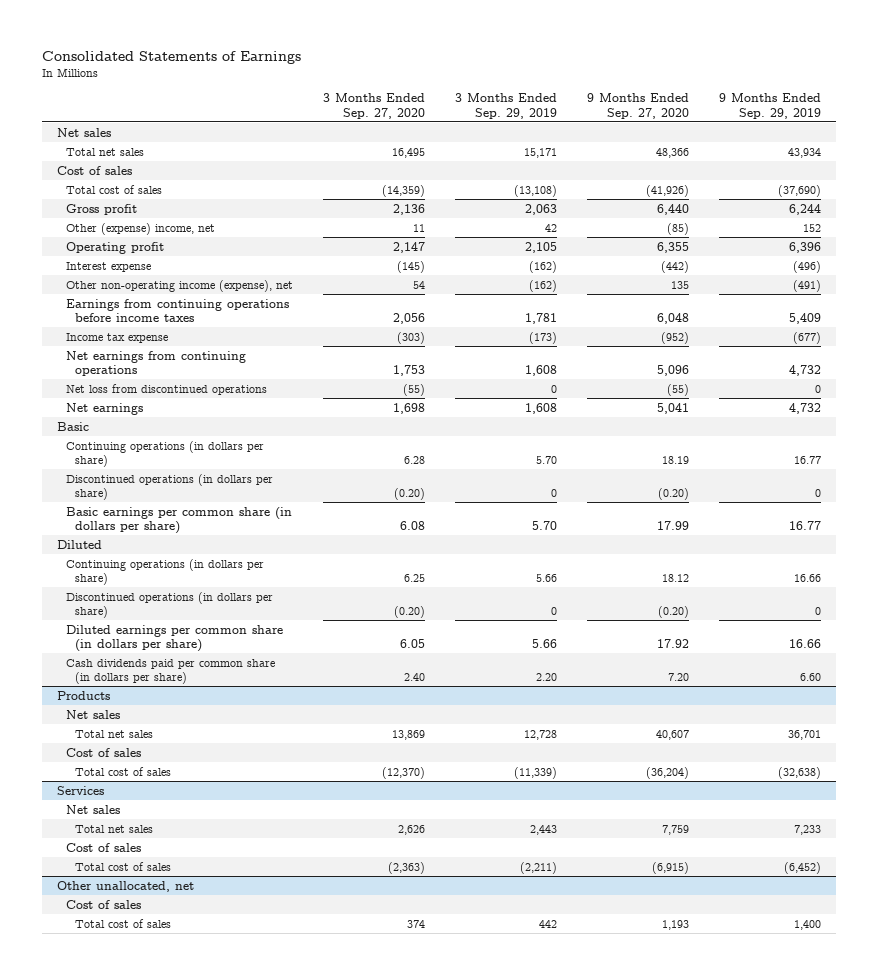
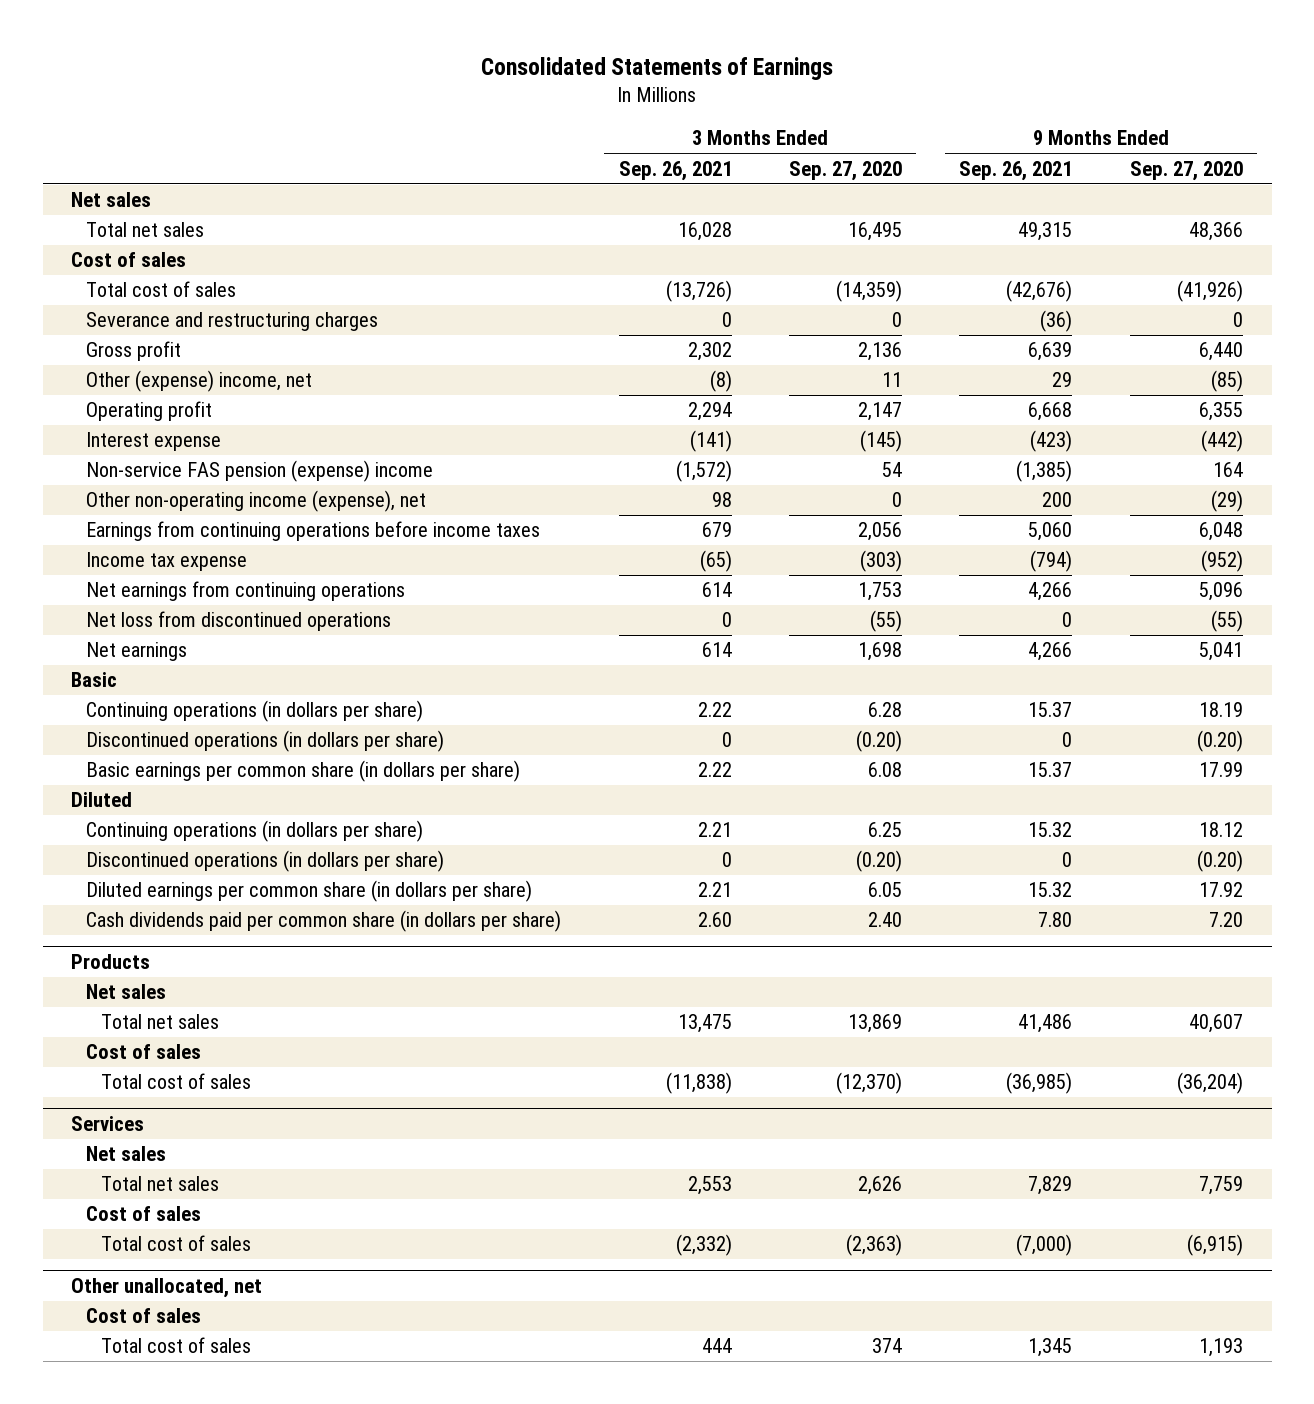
- | 3 Months Ended Sep. 27, 2020 | 3 Months Ended Sep. 29, 2019 | 9 Months Ended Sep. 27, 2020 | 9 Months Ended Sep. 29, 2019
+ | 3 Months Ended Sep. 26, 2021 | 3 Months Ended Sep. 27, 2020 | 9 Months Ended Sep. 26, 2021 | 9 Months Ended Sep. 27, 2020
+ Severance and restructuring charges | 0 | 0 | (36) | 0
- Other non-operating income (expense), net | 54 | (162) | 135 | (491)
+ Non-service FAS pension (expense) income | (1,572) | 54 | (1,385) | 164
+ Other non-operating income (expense), net | 98 | 0 | 200 | (29)

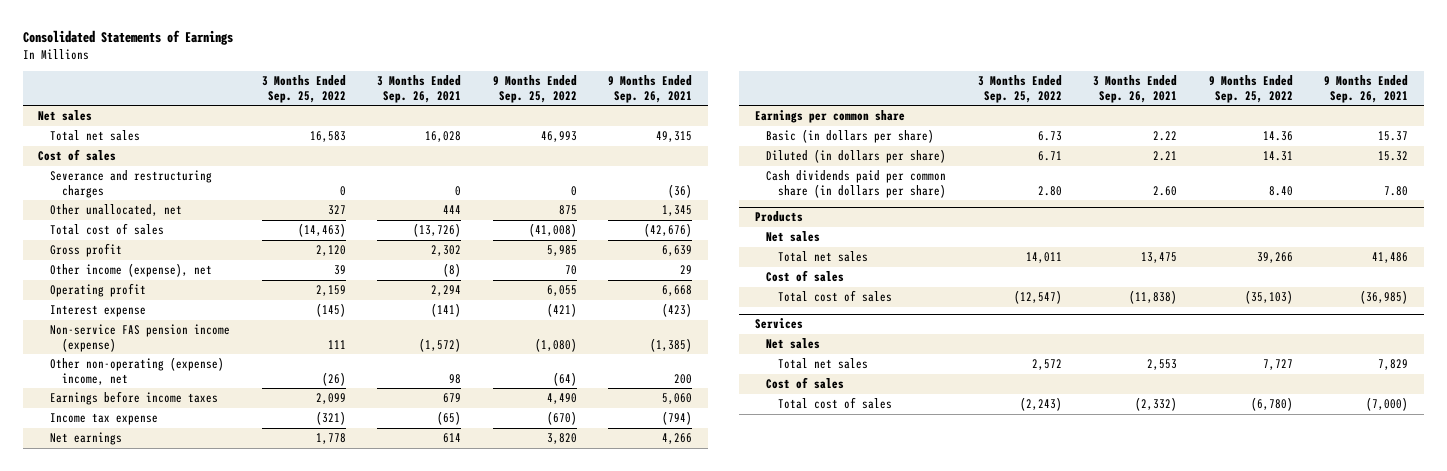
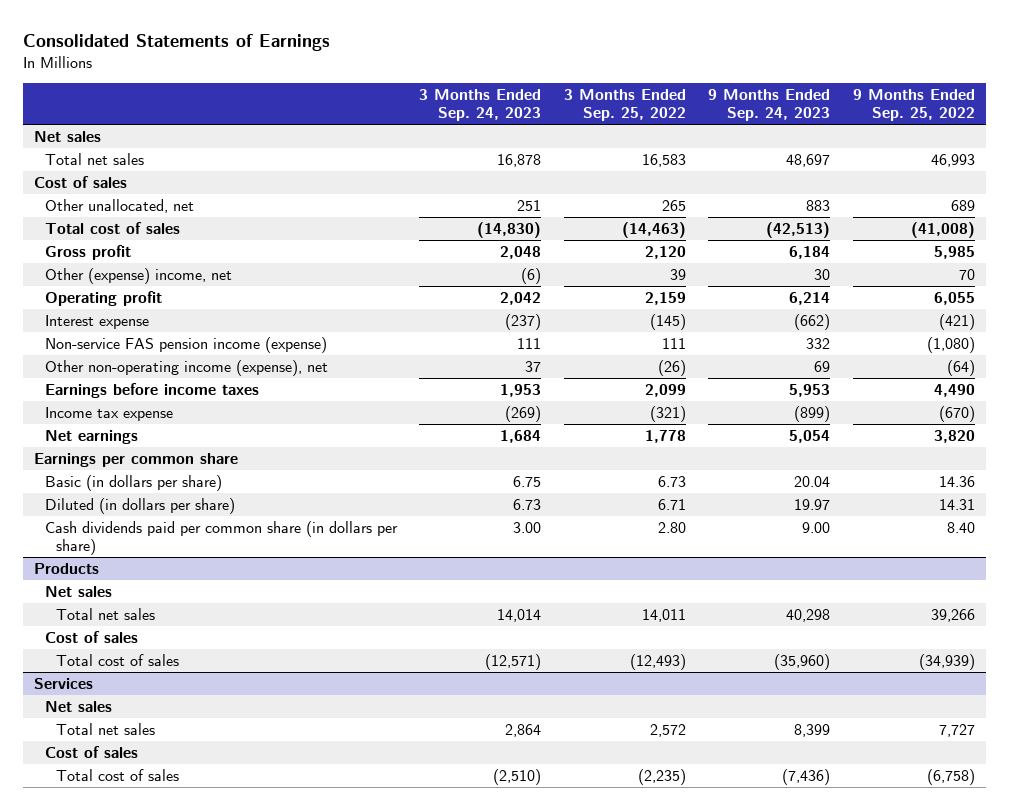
- | 3 Months Ended Sep. 25, 2022 | 3 Months Ended Sep. 26, 2021 | 9 Months Ended Sep. 25, 2022 | 9 Months Ended Sep. 26, 2021
+ | 3 Months Ended Sep. 24, 2023 | 3 Months Ended Sep. 25, 2022 | 9 Months Ended Sep. 24, 2023 | 9 Months Ended Sep. 25, 2022
- Severance and restructuring charges | 0 | 0 | 0 | (36)
- Other unallocated, net | 327 | 444 | 875 | 1,345
+ Other unallocated, net | 251 | 265 | 883 | 689
- Other income (expense), net | 39 | (8) | 70 | 29
+ Other (expense) income, net | (6) | 39 | 30 | 70
- Other non-operating (expense) income, net | (26) | 98 | (64) | 200
+ Other non-operating income (expense), net | 37 | (26) | 69 | (64)
@ Products
- Total cost of sales | (12,547) | (11,838) | (35,103) | (36,985)
+ Total cost of sales | (12,571) | (12,493) | (35,960) | (34,939)
@ Services
- Total cost of sales | (2,243) | (2,332) | (6,780) | (7,000)
+ Total cost of sales | (2,510) | (2,235) | (7,436) | (6,758)

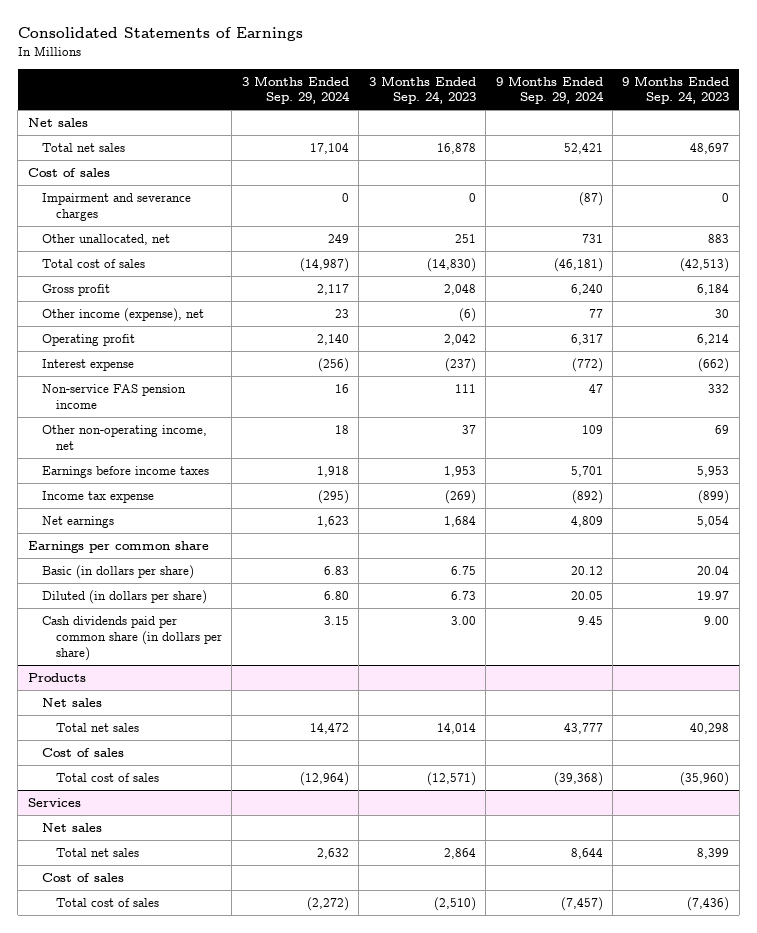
- | 3 Months Ended Sep. 24, 2023 | 3 Months Ended Sep. 25, 2022 | 9 Months Ended Sep. 24, 2023 | 9 Months Ended Sep. 25, 2022
+ | 3 Months Ended Sep. 29, 2024 | 3 Months Ended Sep. 24, 2023 | 9 Months Ended Sep. 29, 2024 | 9 Months Ended Sep. 24, 2023
+ Impairment and severance charges | 0 | 0 | (87) | 0
- Other (expense) income, net | (6) | 39 | 30 | 70
+ Other income (expense), net | 23 | (6) | 77 | 30
- Non-service FAS pension income (expense) | 111 | 111 | 332 | (1,080)
- Other non-operating income (expense), net | 37 | (26) | 69 | (64)
+ Non-service FAS pension income | 16 | 111 | 47 | 332
+ Other non-operating income, net | 18 | 37 | 109 | 69

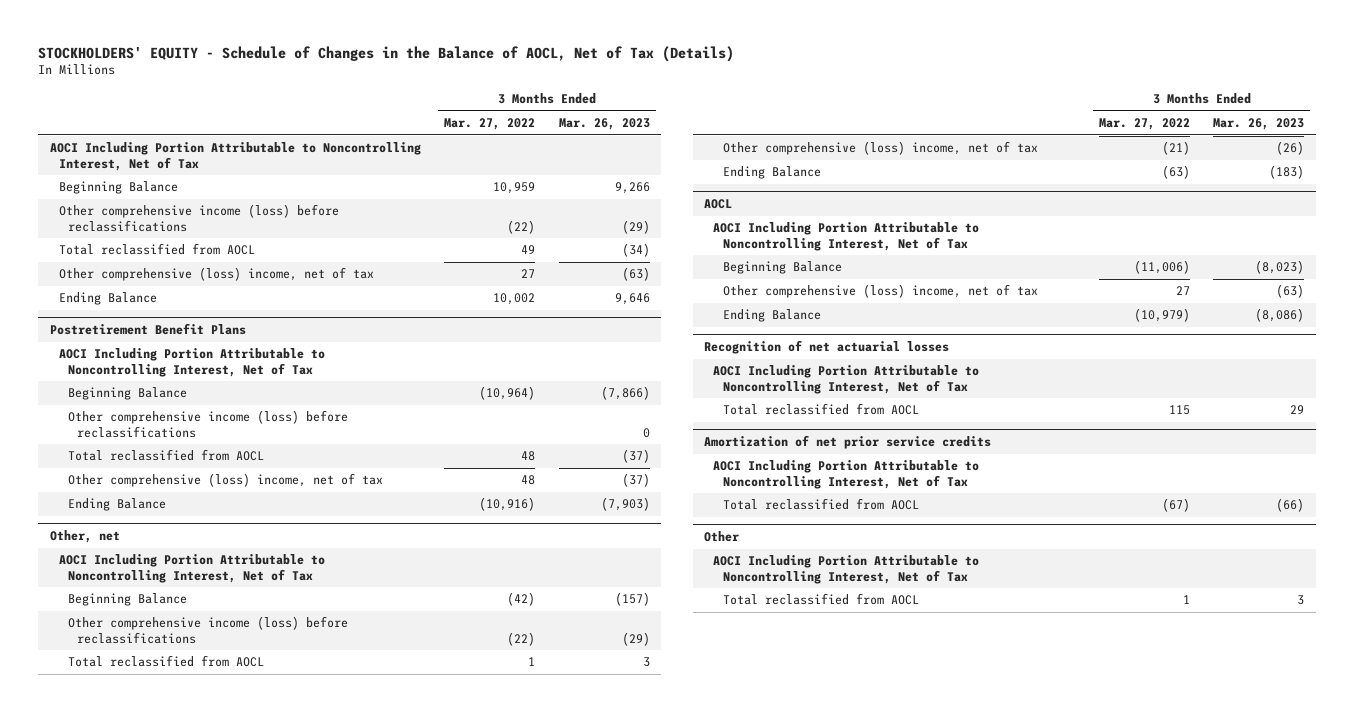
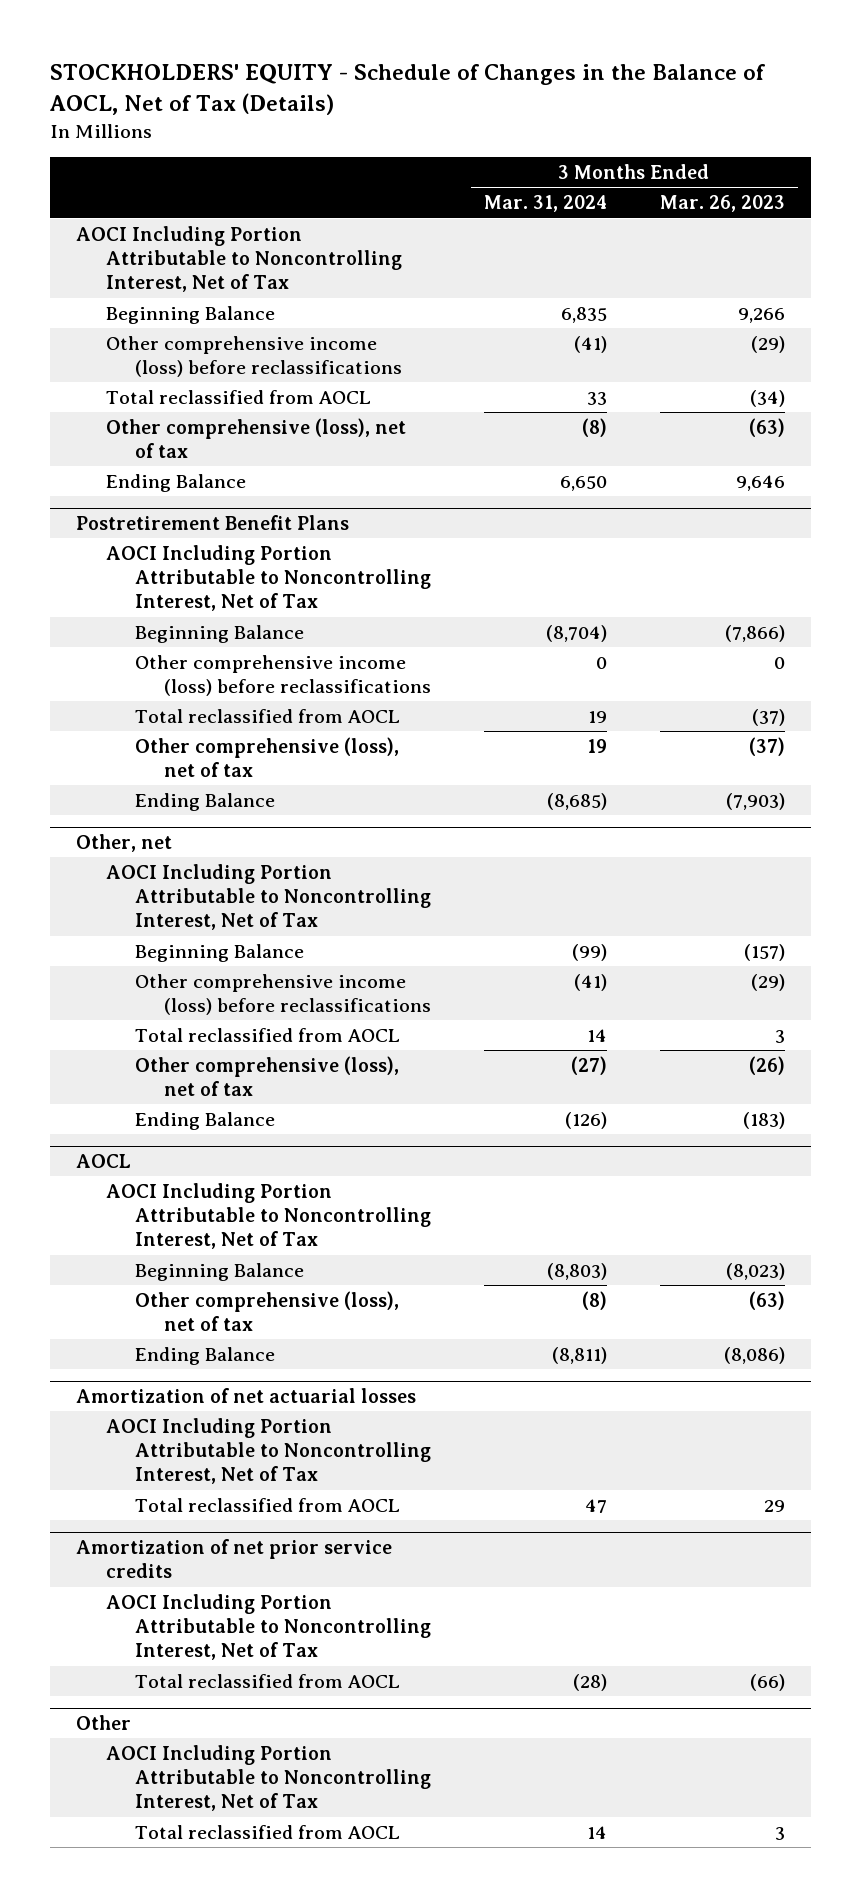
- | 3 Months Ended Mar. 27, 2022 | 3 Months Ended Mar. 26, 2023
+ | 3 Months Ended Mar. 31, 2024 | 3 Months Ended Mar. 26, 2023
- Other comprehensive (loss) income, net of tax | 27 | (63)
+ Other comprehensive (loss), net of tax | (8) | (63)
@ Postretirement Benefit Plans
- Other comprehensive (loss) income, net of tax | 48 | (37)
+ Other comprehensive (loss), net of tax | 19 | (37)
@ Other, net
- Other comprehensive (loss) income, net of tax | (21) | (26)
+ Other comprehensive (loss), net of tax | (27) | (26)
@ AOCL
- Other comprehensive (loss) income, net of tax | 27 | (63)
+ Other comprehensive (loss), net of tax | (8) | (63)
- Recognition of net actuarial losses
+ Amortization of net actuarial losses

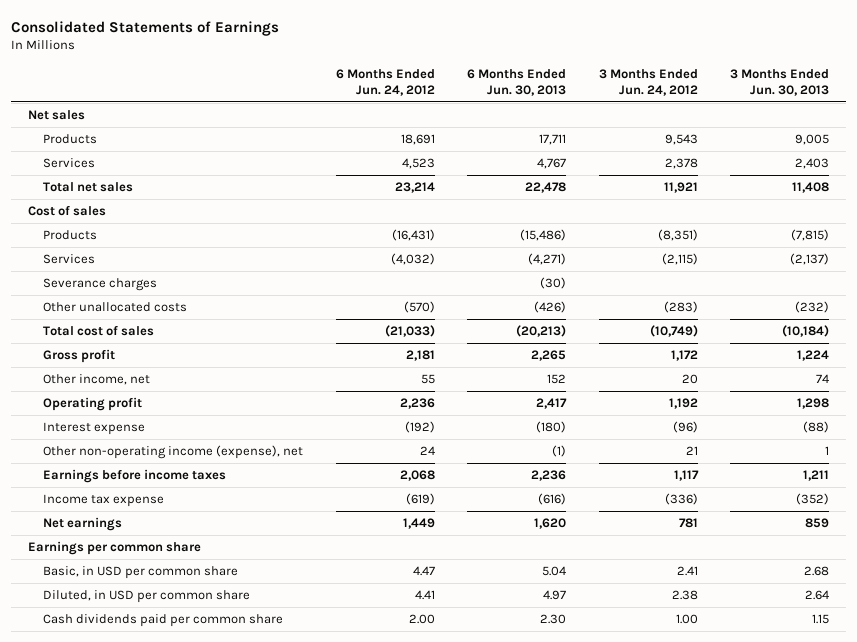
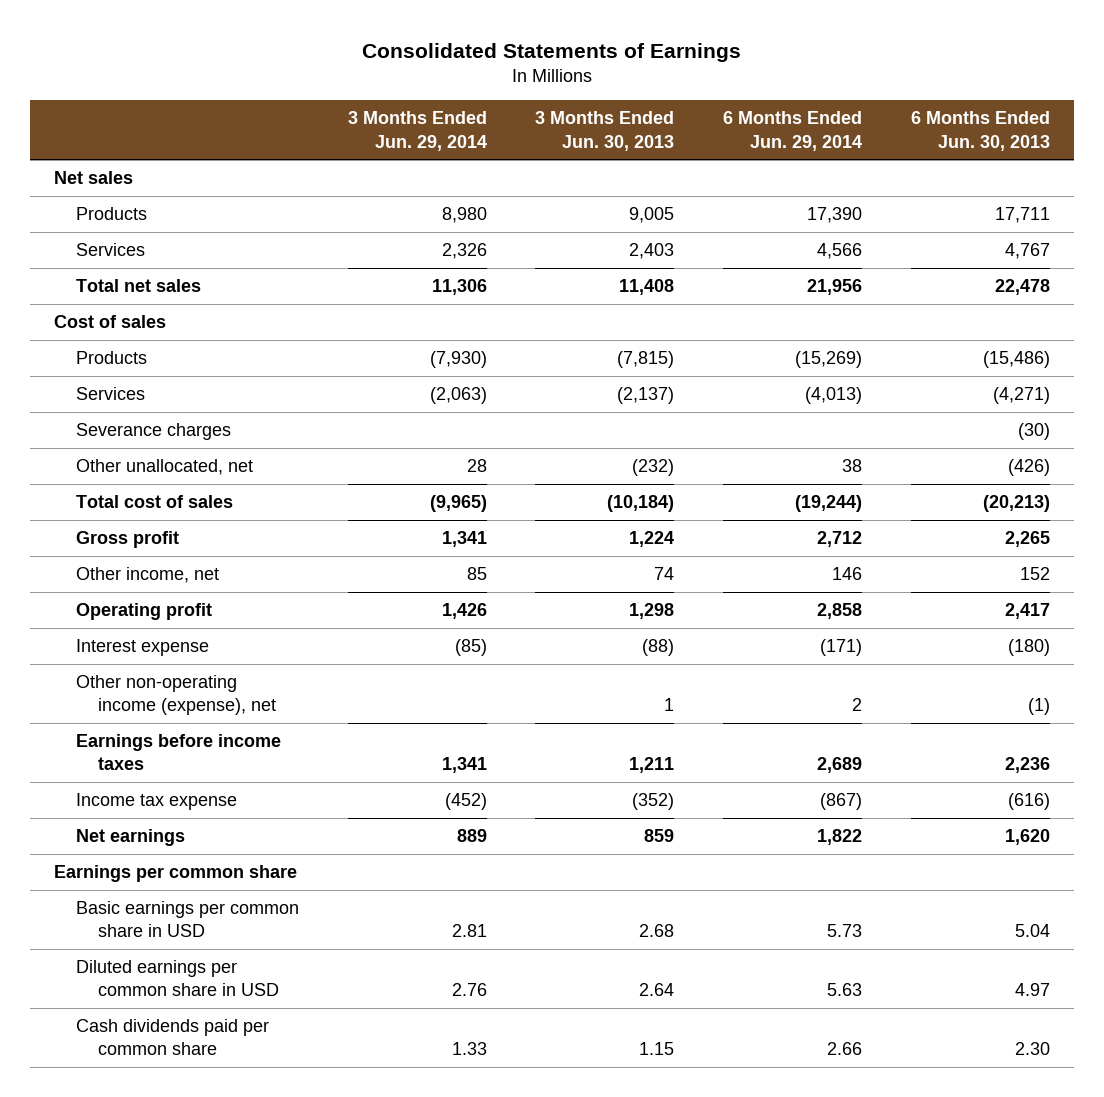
- | 6 Months Ended Jun. 24, 2012 | 6 Months Ended Jun. 30, 2013 | 3 Months Ended Jun. 24, 2012 | 3 Months Ended Jun. 30, 2013
+ | 3 Months Ended Jun. 29, 2014 | 3 Months Ended Jun. 30, 2013 | 6 Months Ended Jun. 29, 2014 | 6 Months Ended Jun. 30, 2013
- Other unallocated costs | (570) | (426) | (283) | (232)
+ Other unallocated, net | 28 | (232) | 38 | (426)
- Basic, in USD per common share | 4.47 | 5.04 | 2.41 | 2.68
- Diluted, in USD per common share | 4.41 | 4.97 | 2.38 | 2.64
+ Basic earnings per common share in USD | 2.81 | 2.68 | 5.73 | 5.04
+ Diluted earnings per common share in USD | 2.76 | 2.64 | 5.63 | 4.97

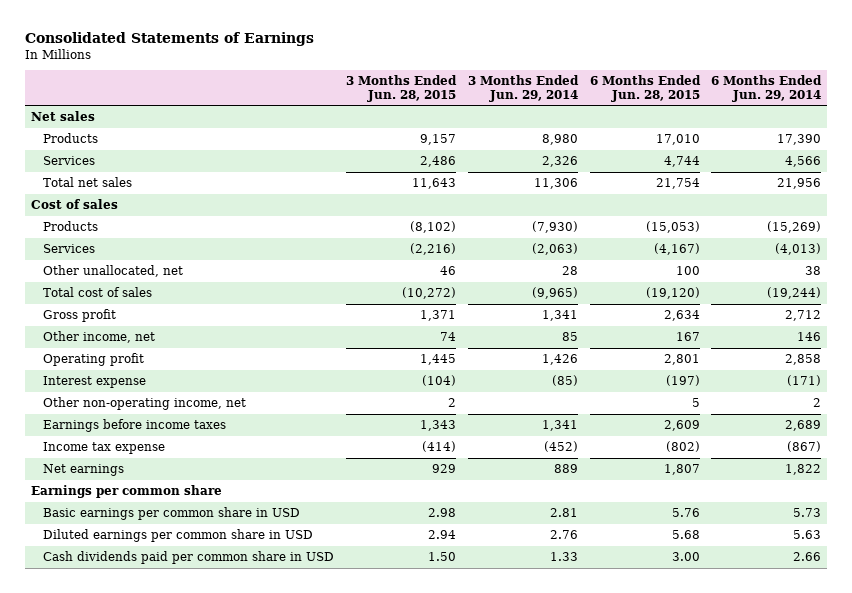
- | 3 Months Ended Jun. 29, 2014 | 3 Months Ended Jun. 30, 2013 | 6 Months Ended Jun. 29, 2014 | 6 Months Ended Jun. 30, 2013
+ | 3 Months Ended Jun. 28, 2015 | 3 Months Ended Jun. 29, 2014 | 6 Months Ended Jun. 28, 2015 | 6 Months Ended Jun. 29, 2014
- Severance charges | | | | (30)
- Other non-operating income (expense), net | | 1 | 2 | (1)
+ Other non-operating income, net | 2 | | 5 | 2
- Cash dividends paid per common share | 1.33 | 1.15 | 2.66 | 2.30
+ Cash dividends paid per common share in USD | 1.50 | 1.33 | 3.00 | 2.66

